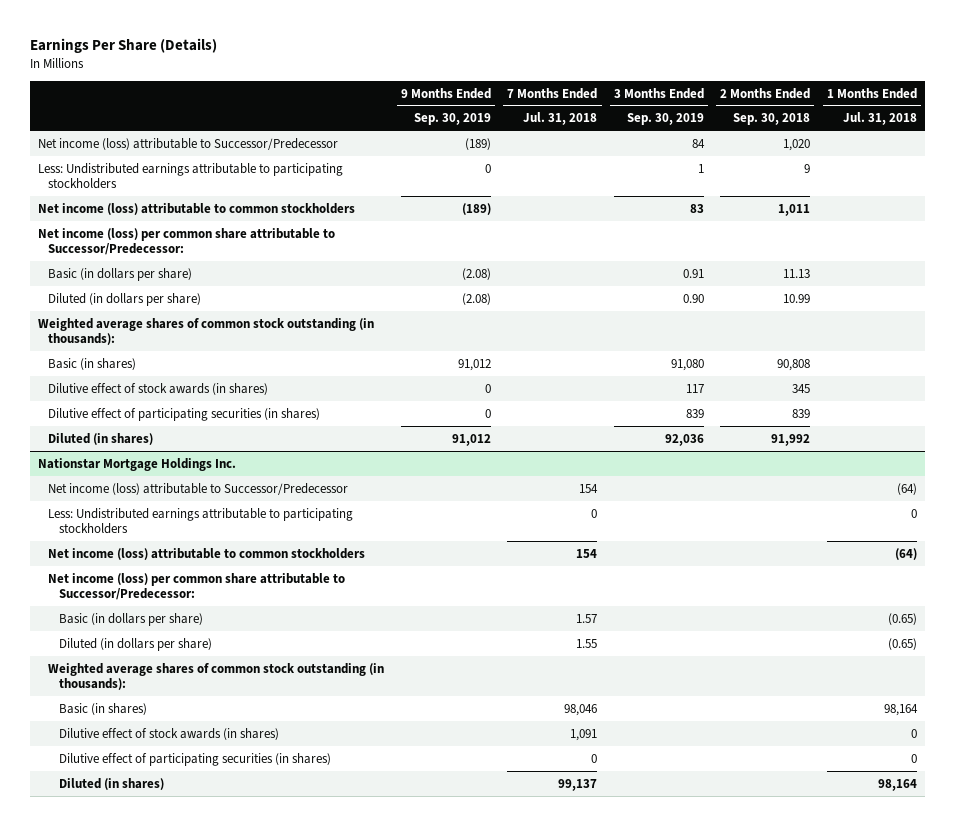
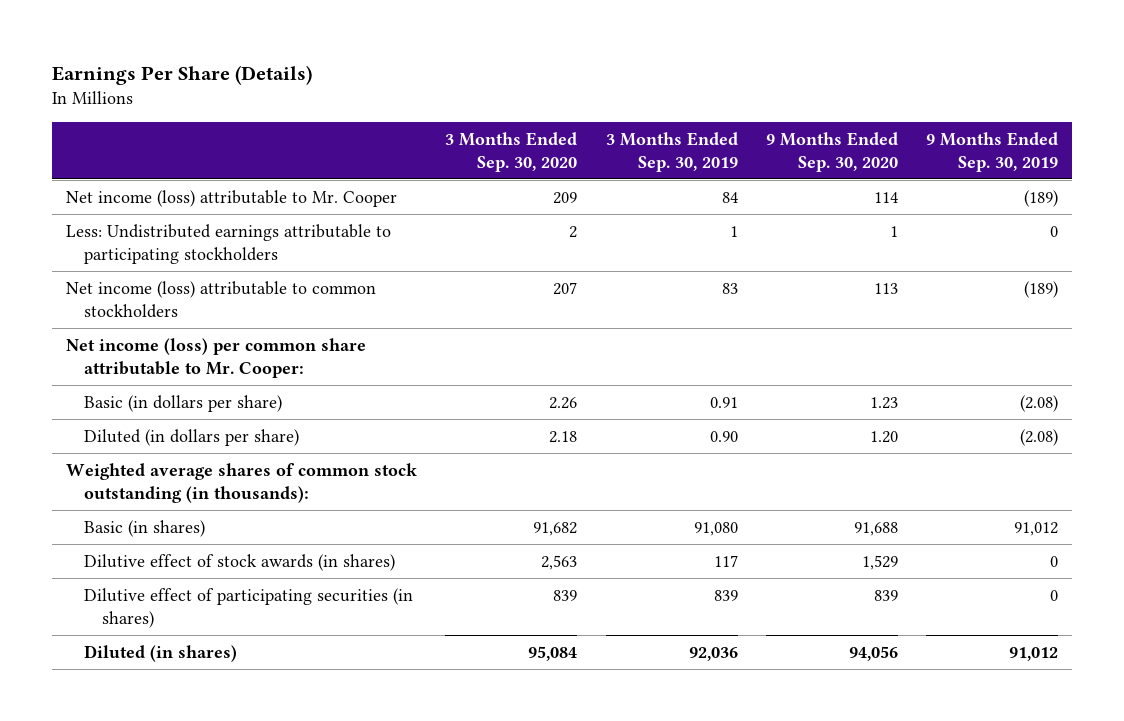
- | 9 Months Ended Sep. 30, 2019 | 7 Months Ended Jul. 31, 2018 | 3 Months Ended Sep. 30, 2019 | 2 Months Ended Sep. 30, 2018 | 1 Months Ended Jul. 31, 2018
+ | 3 Months Ended Sep. 30, 2020 | 3 Months Ended Sep. 30, 2019 | 9 Months Ended Sep. 30, 2020 | 9 Months Ended Sep. 30, 2019
- Net income (loss) attributable to Successor/Predecessor | (189) | | 84 | 1,020 |
+ Net income (loss) attributable to Mr. Cooper | 209 | 84 | 114 | (189)
- Net income (loss) per common share attributable to Successor/Predecessor:
+ Net income (loss) per common share attributable to Mr. Cooper:
- Nationstar Mortgage Holdings Inc.
- Net income (loss) attributable to Successor/Predecessor | | 154 | | | (64)
- Less: Undistributed earnings attributable to participating stockholders | | 0 | | | 0
- Net income (loss) attributable to common stockholders | | 154 | | | (64)
- Net income (loss) per common share attributable to Successor/Predecessor:
- Basic (in dollars per share) | | 1.57 | | | (0.65)
- Diluted (in dollars per share) | | 1.55 | | | (0.65)
- Weighted average shares of common stock outstanding (in thousands):
- Basic (in shares) | | 98,046 | | | 98,164
- Dilutive effect of stock awards (in shares) | | 1,091 | | | 0
- Dilutive effect of participating securities (in shares) | | 0 | | | 0
- Diluted (in shares) | | 99,137 | | | 98,164

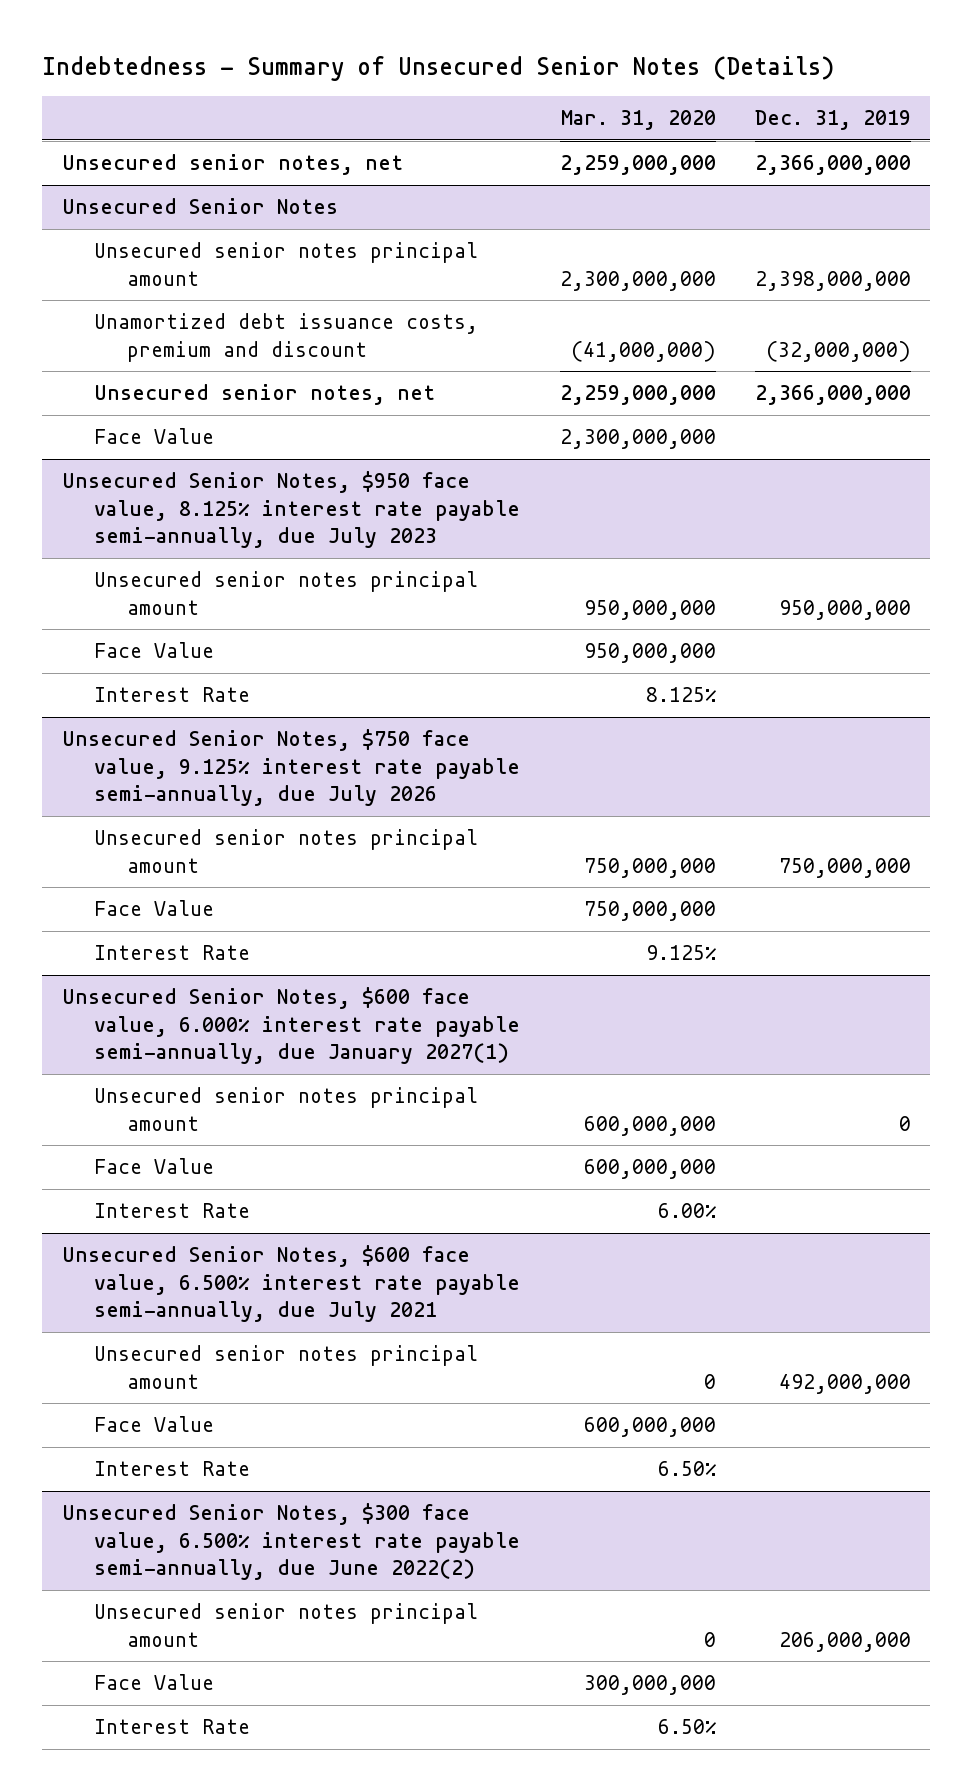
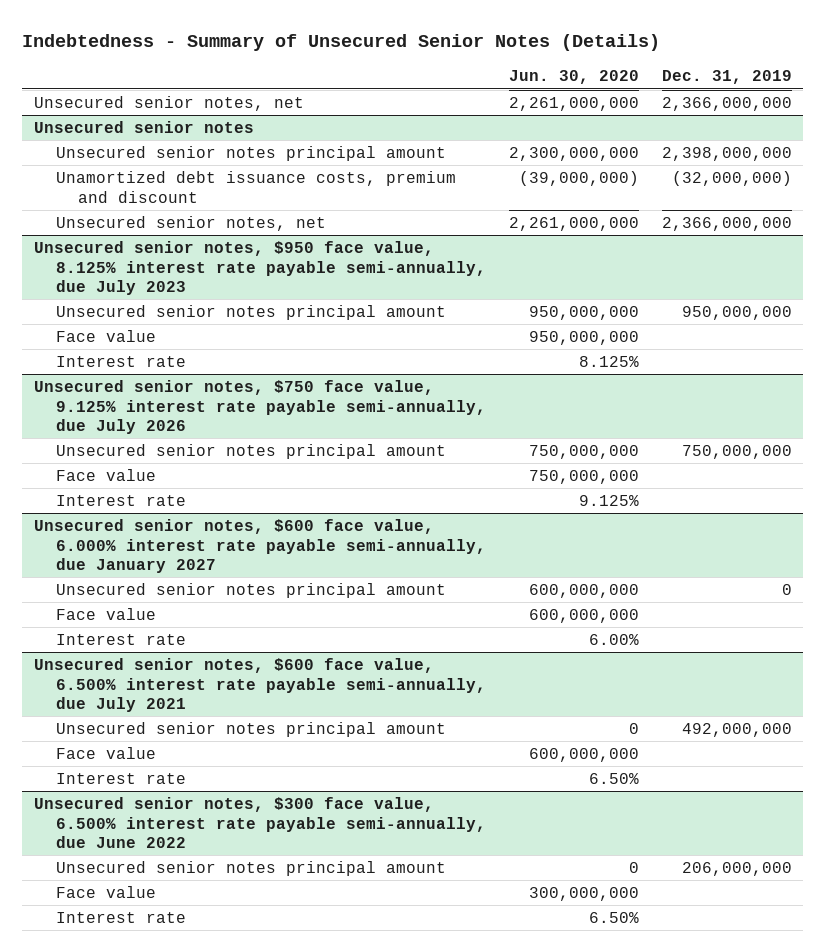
- | Mar. 31, 2020 | Dec. 31, 2019
+ | Jun. 30, 2020 | Dec. 31, 2019
- Unsecured Senior Notes
+ Unsecured senior notes
- Face Value | 2,300,000,000 |
- Unsecured Senior Notes, $950 face value, 8.125% interest rate payable semi-annually, due July 2023
+ Unsecured senior notes, $950 face value, 8.125% interest rate payable semi-annually, due July 2023
- Face Value | 950,000,000 |
- Interest Rate | 8.125% |
- Unsecured Senior Notes, $750 face value, 9.125% interest rate payable semi-annually, due July 2026
+ Face value | 950,000,000 |
+ Interest rate | 8.125% |
+ Unsecured senior notes, $750 face value, 9.125% interest rate payable semi-annually, due July 2026
- Face Value | 750,000,000 |
- Interest Rate | 9.125% |
- Unsecured Senior Notes, $600 face value, 6.000% interest rate payable semi-annually, due January 2027(1)
+ Face value | 750,000,000 |
+ Interest rate | 9.125% |
+ Unsecured senior notes, $600 face value, 6.000% interest rate payable semi-annually, due January 2027
- Face Value | 600,000,000 |
- Interest Rate | 6.00% |
- Unsecured Senior Notes, $600 face value, 6.500% interest rate payable semi-annually, due July 2021
+ Face value | 600,000,000 |
+ Interest rate | 6.00% |
+ Unsecured senior notes, $600 face value, 6.500% interest rate payable semi-annually, due July 2021
- Face Value | 600,000,000 |
- Interest Rate | 6.50% |
- Unsecured Senior Notes, $300 face value, 6.500% interest rate payable semi-annually, due June 2022(2)
+ Face value | 600,000,000 |
+ Interest rate | 6.50% |
+ Unsecured senior notes, $300 face value, 6.500% interest rate payable semi-annually, due June 2022
- Face Value | 300,000,000 |
- Interest Rate | 6.50% |
+ Face value | 300,000,000 |
+ Interest rate | 6.50% |

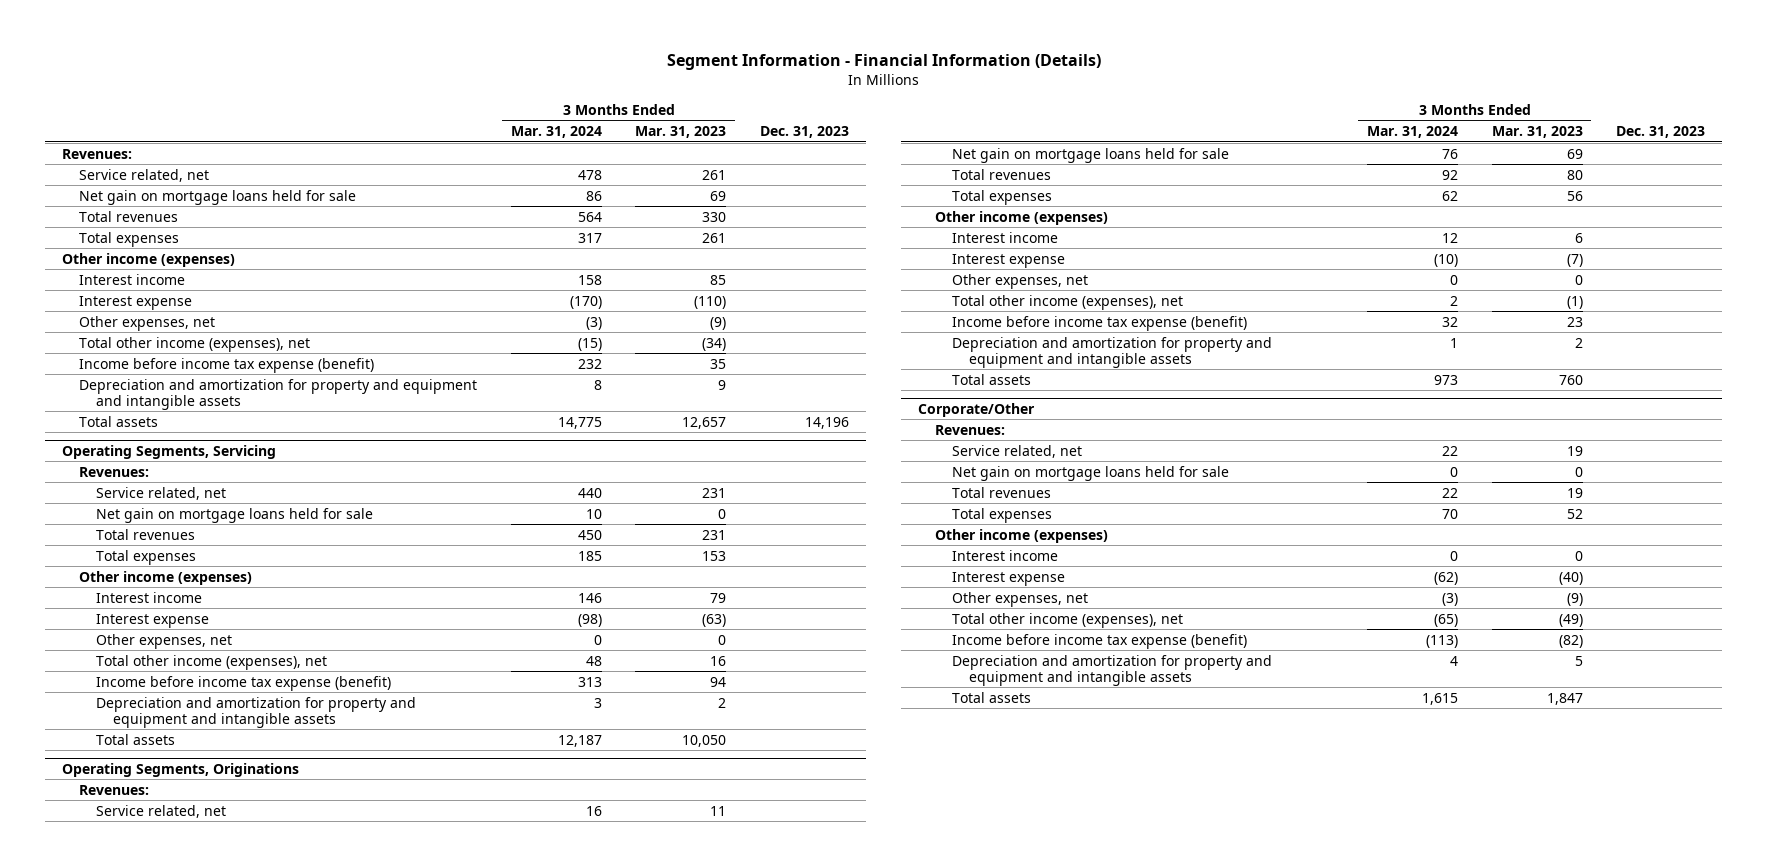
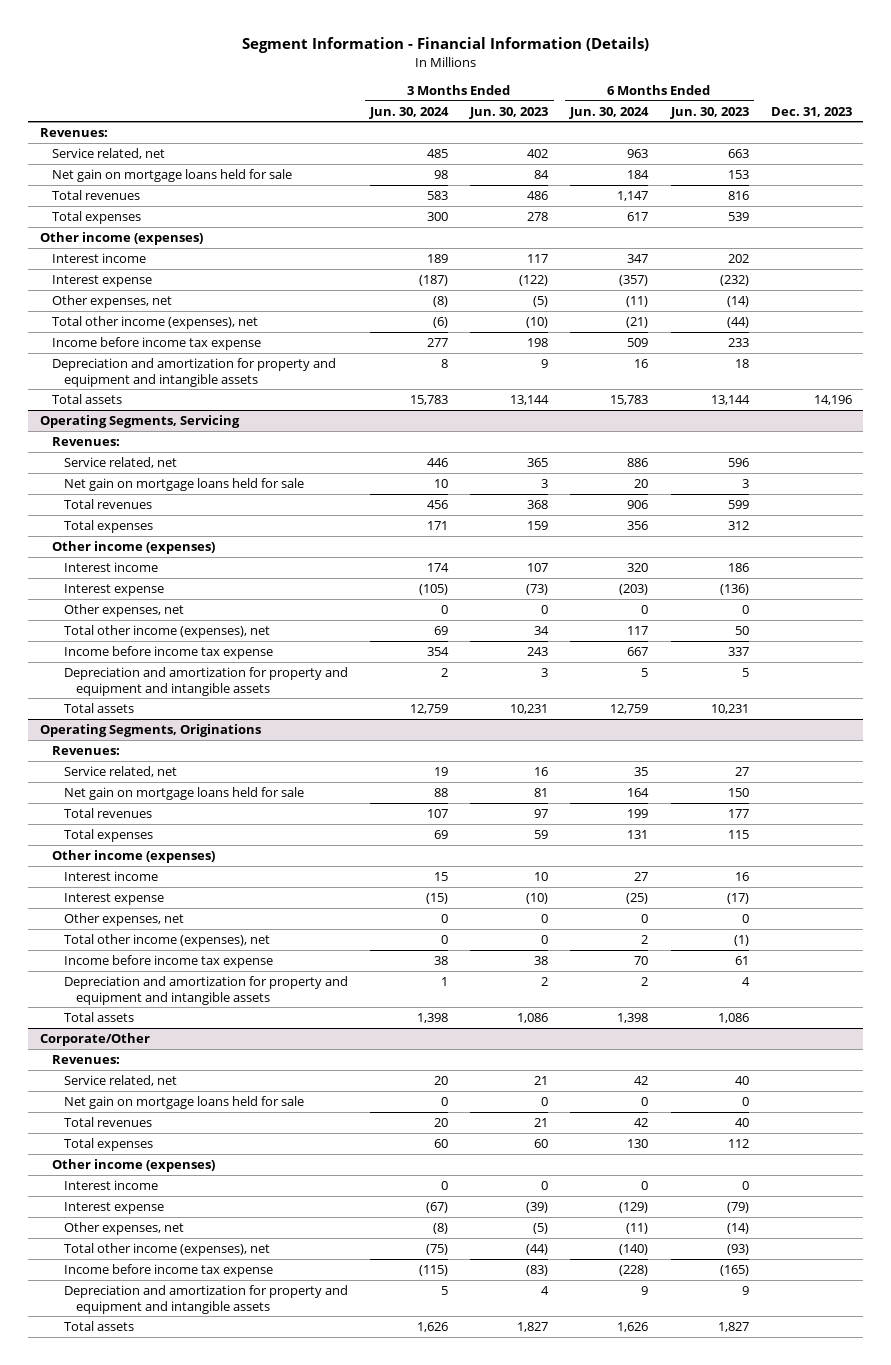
- | 3 Months Ended Mar. 31, 2024 | 3 Months Ended Mar. 31, 2023 | Dec. 31, 2023
+ | 3 Months Ended Jun. 30, 2024 | 3 Months Ended Jun. 30, 2023 | 6 Months Ended Jun. 30, 2024 | 6 Months Ended Jun. 30, 2023 | Dec. 31, 2023
- Income before income tax expense (benefit) | 232 | 35 |
+ Income before income tax expense | 277 | 198 | 509 | 233 |
@ Operating Segments, Servicing
- Income before income tax expense (benefit) | 313 | 94 |
+ Income before income tax expense | 354 | 243 | 667 | 337 |
@ Operating Segments, Originations
- Income before income tax expense (benefit) | 32 | 23 |
+ Income before income tax expense | 38 | 38 | 70 | 61 |
@ Corporate/Other
- Income before income tax expense (benefit) | (113) | (82) |
+ Income before income tax expense | (115) | (83) | (228) | (165) |

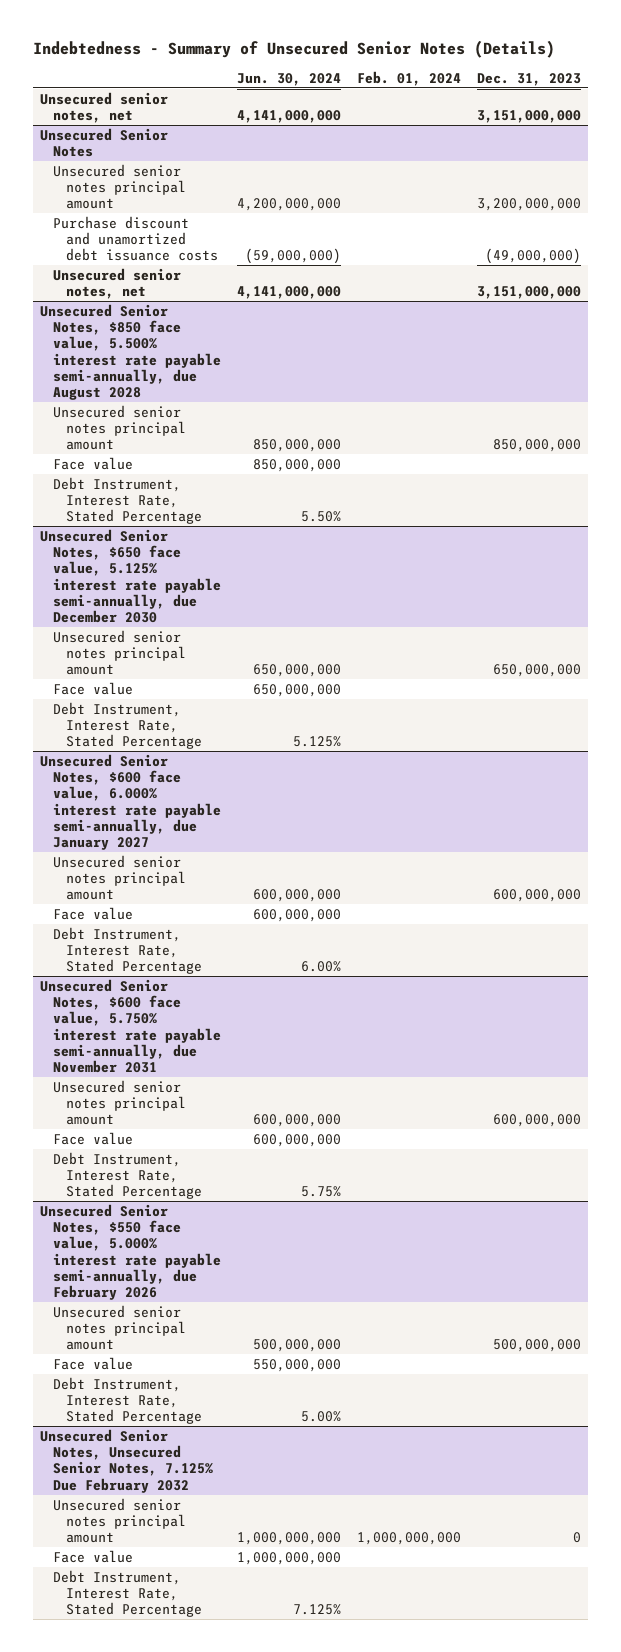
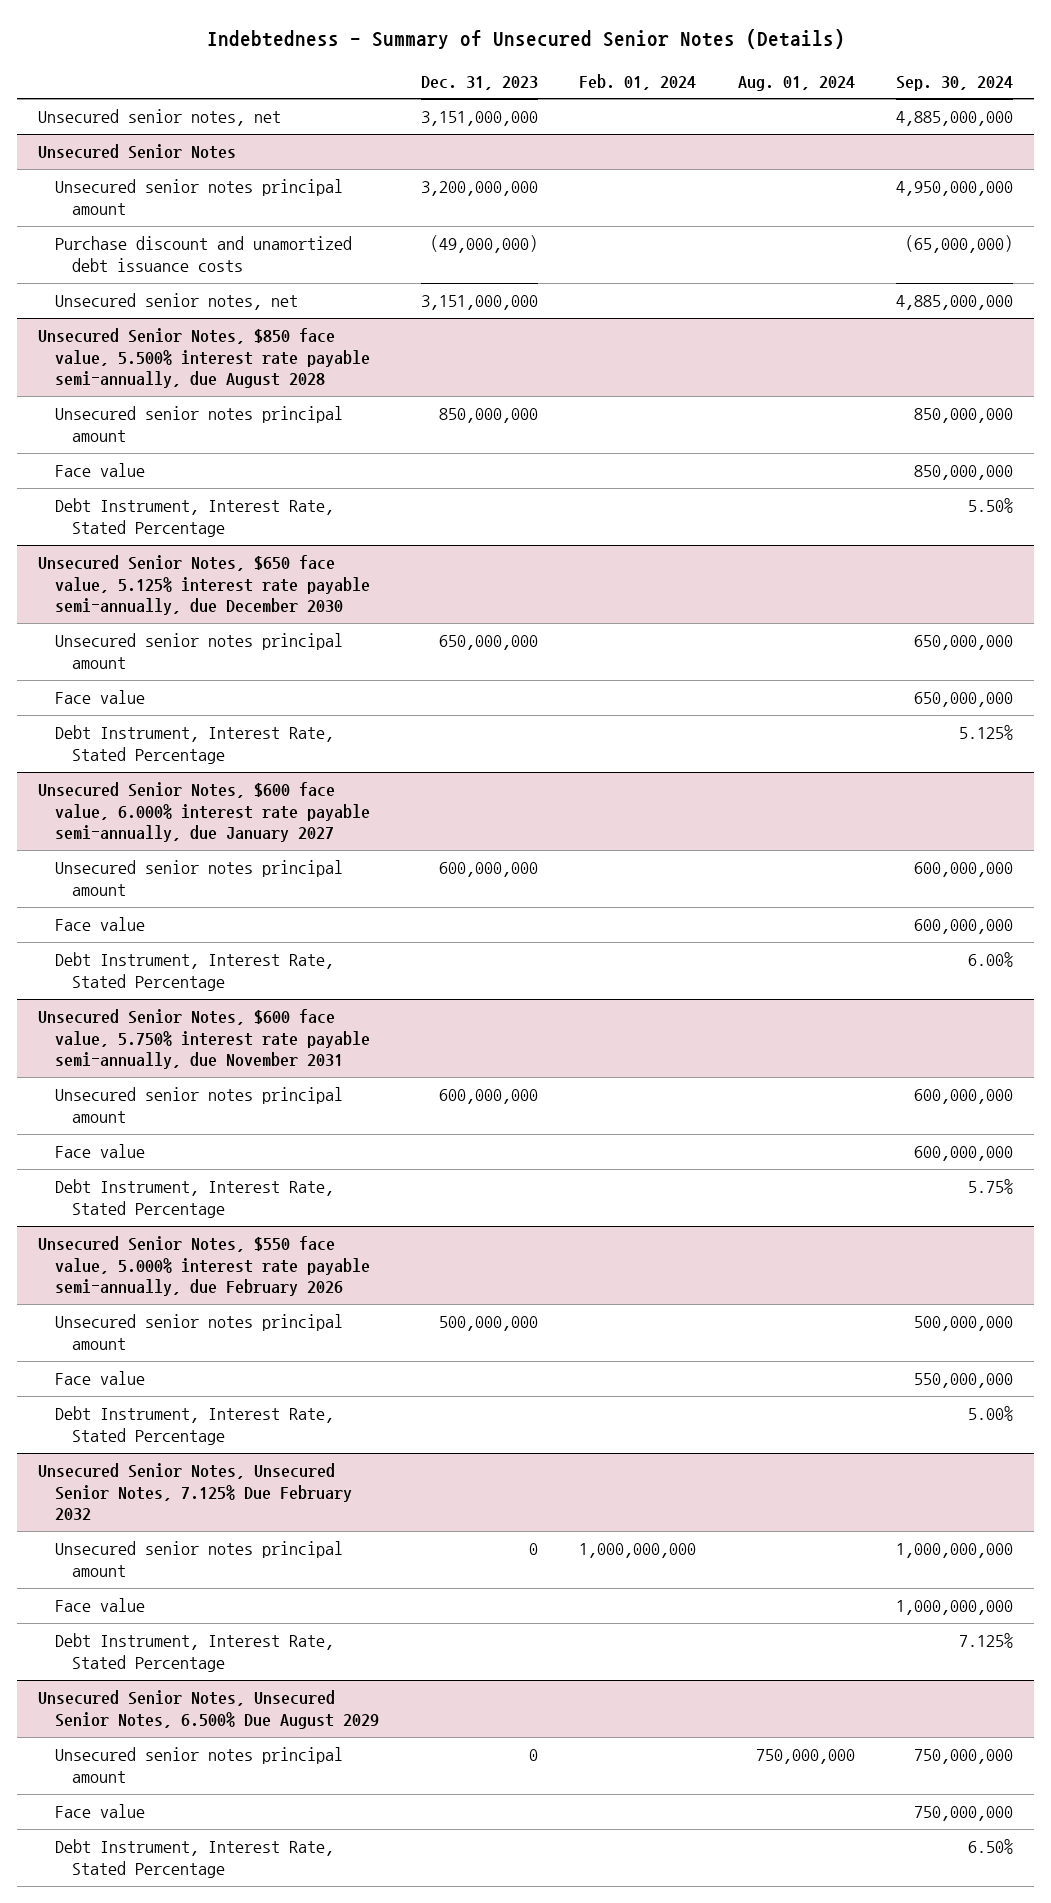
- | Jun. 30, 2024 | Feb. 01, 2024 | Dec. 31, 2023
+ | Dec. 31, 2023 | Feb. 01, 2024 | Aug. 01, 2024 | Sep. 30, 2024
+ Unsecured Senior Notes, Unsecured Senior Notes, 6.500% Due August 2029
+ Unsecured senior notes principal amount | 0 | | 750,000,000 | 750,000,000
+ Face value | | | | 750,000,000
+ Debt Instrument, Interest Rate, Stated Percentage | | | | 6.50%

